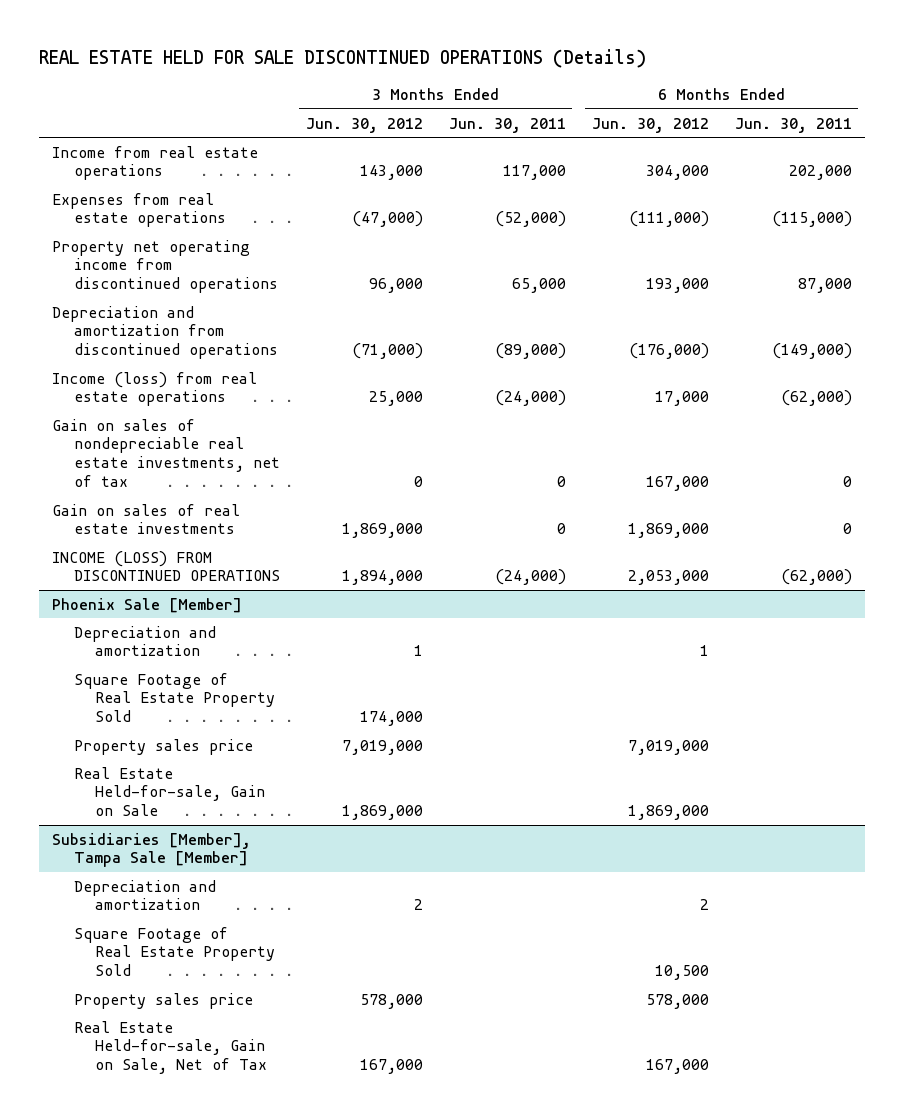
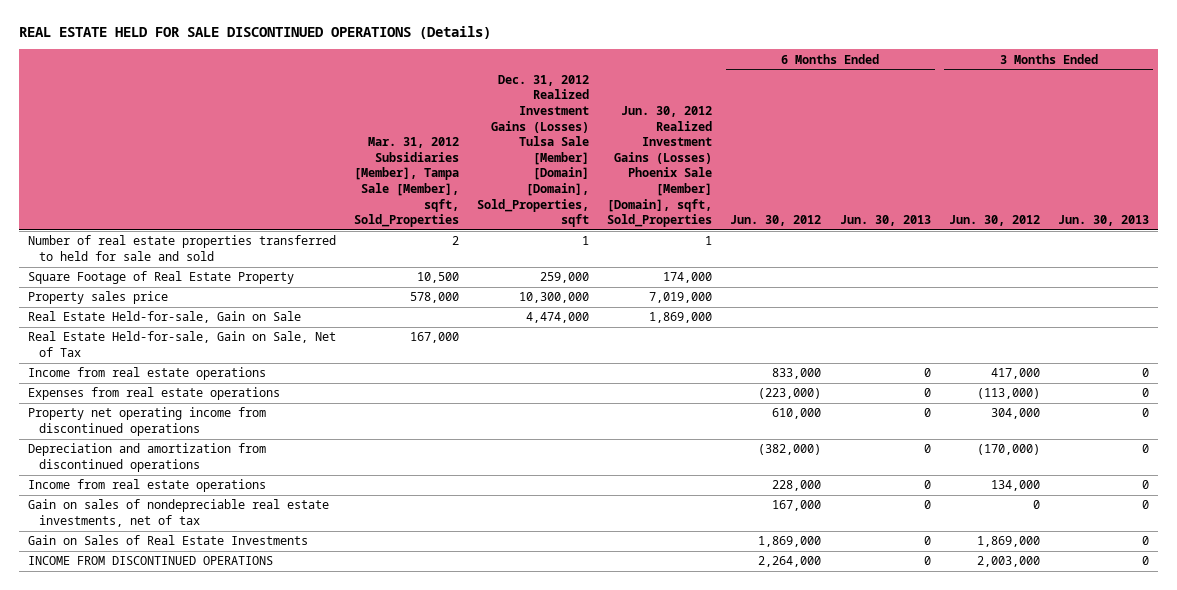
- | 3 Months Ended Jun. 30, 2012 | 3 Months Ended Jun. 30, 2011 | 6 Months Ended Jun. 30, 2012 | 6 Months Ended Jun. 30, 2011
+ | Mar. 31, 2012 Subsidiaries [Member], Tampa Sale [Member], sqft, Sold_Properties | Dec. 31, 2012 Realized Investment Gains (Losses) Tulsa Sale [Member] [Domain] [Domain], Sold_Properties, sqft | Jun. 30, 2012 Realized Investment Gains (Losses) Phoenix Sale [Member] [Domain], sqft, Sold_Properties | 6 Months Ended Jun. 30, 2012 | 6 Months Ended Jun. 30, 2013 | 3 Months Ended Jun. 30, 2012 | 3 Months Ended Jun. 30, 2013
- Income from real estate operations | 143,000 | 117,000 | 304,000 | 202,000
- Expenses from real estate operations | (47,000) | (52,000) | (111,000) | (115,000)
- Property net operating income from discontinued operations | 96,000 | 65,000 | 193,000 | 87,000
- Depreciation and amortization from discontinued operations | (71,000) | (89,000) | (176,000) | (149,000)
- Income (loss) from real estate operations | 25,000 | (24,000) | 17,000 | (62,000)
+ Number of real estate properties transferred to held for sale and sold | 2 | 1 | 1 | | | |
+ Square Footage of Real Estate Property | 10,500 | 259,000 | 174,000 | | | |
+ Property sales price | 578,000 | 10,300,000 | 7,019,000 | | | |
+ Real Estate Held-for-sale, Gain on Sale | | 4,474,000 | 1,869,000 | | | |
+ Real Estate Held-for-sale, Gain on Sale, Net of Tax | 167,000 | | | | | |
+ Income from real estate operations | | | | 833,000 | 0 | 417,000 | 0
+ Expenses from real estate operations | | | | (223,000) | 0 | (113,000) | 0
+ Property net operating income from discontinued operations | | | | 610,000 | 0 | 304,000 | 0
+ Depreciation and amortization from discontinued operations | | | | (382,000) | 0 | (170,000) | 0
+ Income from real estate operations | | | | 228,000 | 0 | 134,000 | 0
- Gain on sales of real estate investments | 1,869,000 | 0 | 1,869,000 | 0
- INCOME (LOSS) FROM DISCONTINUED OPERATIONS | 1,894,000 | (24,000) | 2,053,000 | (62,000)
- Phoenix Sale [Member]
- Depreciation and amortization | 1 | | 1 |
- Square Footage of Real Estate Property Sold | 174,000 | | |
- Property sales price | 7,019,000 | | 7,019,000 |
- Real Estate Held-for-sale, Gain on Sale | 1,869,000 | | 1,869,000 |
- Subsidiaries [Member], Tampa Sale [Member]
- Depreciation and amortization | 2 | | 2 |
- Square Footage of Real Estate Property Sold | | | 10,500 |
- Property sales price | 578,000 | | 578,000 |
- Real Estate Held-for-sale, Gain on Sale, Net of Tax | 167,000 | | 167,000 |
+ Gain on Sales of Real Estate Investments | | | | 1,869,000 | 0 | 1,869,000 | 0
+ INCOME FROM DISCONTINUED OPERATIONS | | | | 2,264,000 | 0 | 2,003,000 | 0

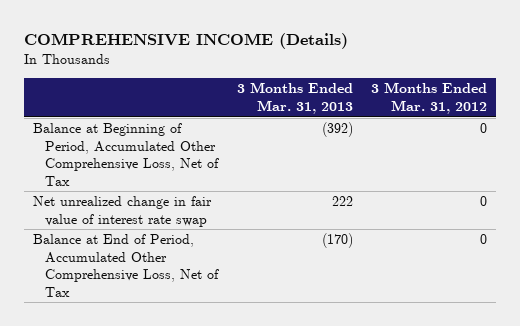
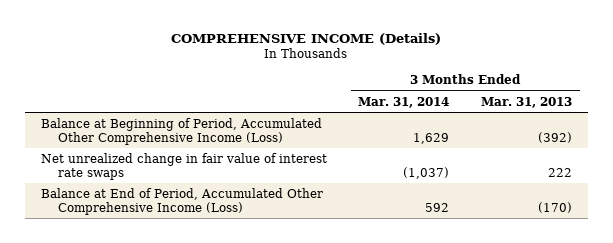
- | 3 Months Ended Mar. 31, 2013 | 3 Months Ended Mar. 31, 2012
+ | 3 Months Ended Mar. 31, 2014 | 3 Months Ended Mar. 31, 2013
- Balance at Beginning of Period, Accumulated Other Comprehensive Loss, Net of Tax | (392) | 0
- Net unrealized change in fair value of interest rate swap | 222 | 0
- Balance at End of Period, Accumulated Other Comprehensive Loss, Net of Tax | (170) | 0
+ Balance at Beginning of Period, Accumulated Other Comprehensive Income (Loss) | 1,629 | (392)
+ Net unrealized change in fair value of interest rate swaps | (1,037) | 222
+ Balance at End of Period, Accumulated Other Comprehensive Income (Loss) | 592 | (170)

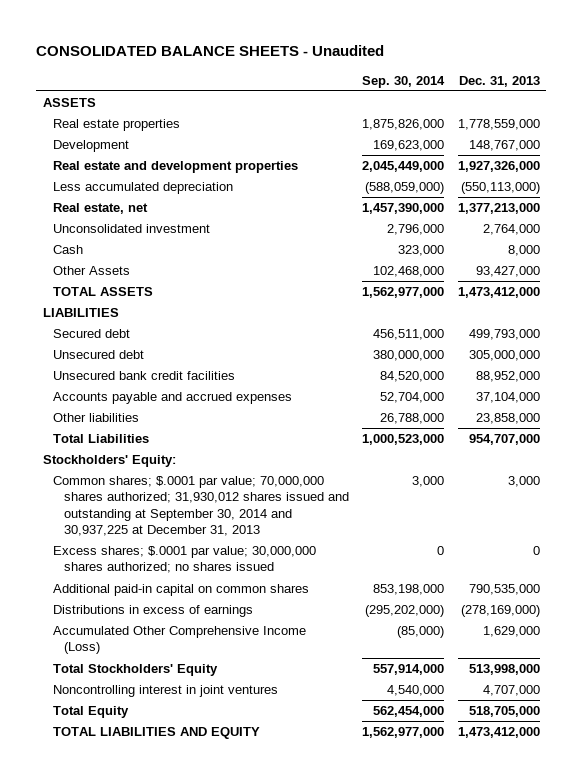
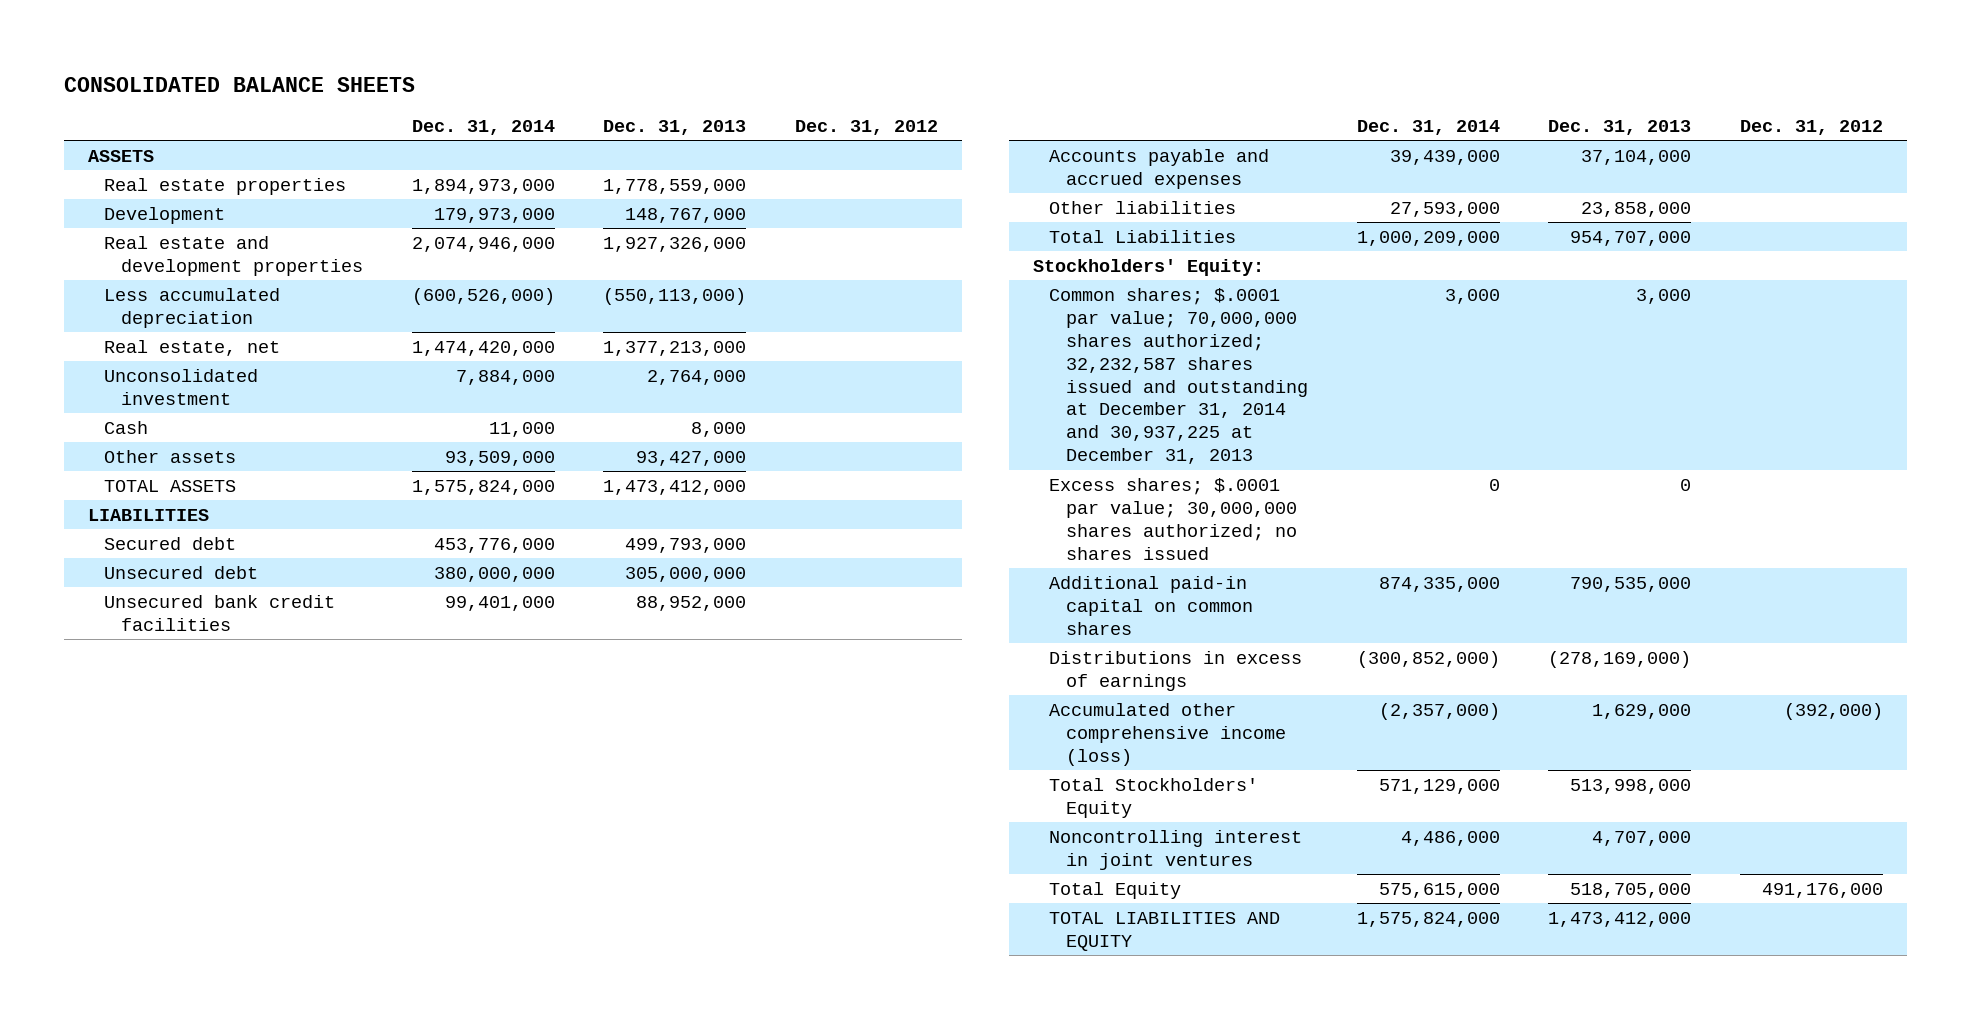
- CONSOLIDATED BALANCE SHEETS - Unaudited
+ CONSOLIDATED BALANCE SHEETS
- | Sep. 30, 2014 | Dec. 31, 2013
+ | Dec. 31, 2014 | Dec. 31, 2013 | Dec. 31, 2012
- Other Assets | 102,468,000 | 93,427,000
+ Other assets | 93,509,000 | 93,427,000 |
- Common shares; $.0001 par value; 70,000,000 shares authorized; 31,930,012 shares issued and outstanding at September 30, 2014 and 30,937,225 at December 31, 2013 | 3,000 | 3,000
+ Common shares; $.0001 par value; 70,000,000 shares authorized; 32,232,587 shares issued and outstanding at December 31, 2014 and 30,937,225 at December 31, 2013 | 3,000 | 3,000 |
- Accumulated Other Comprehensive Income (Loss) | (85,000) | 1,629,000
+ Accumulated other comprehensive income (loss) | (2,357,000) | 1,629,000 | (392,000)

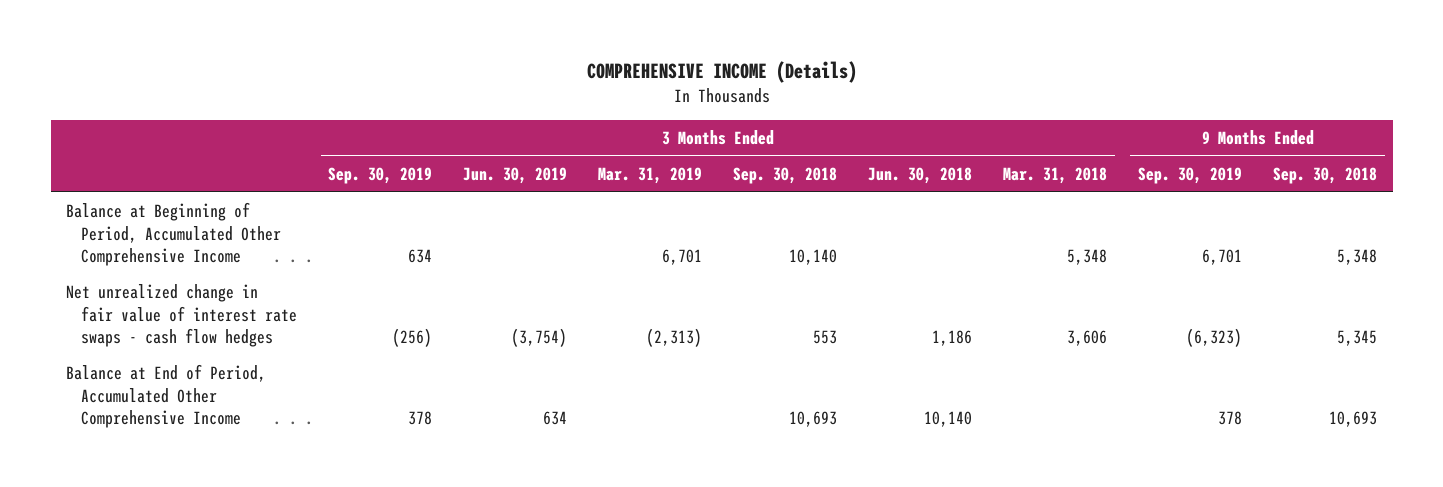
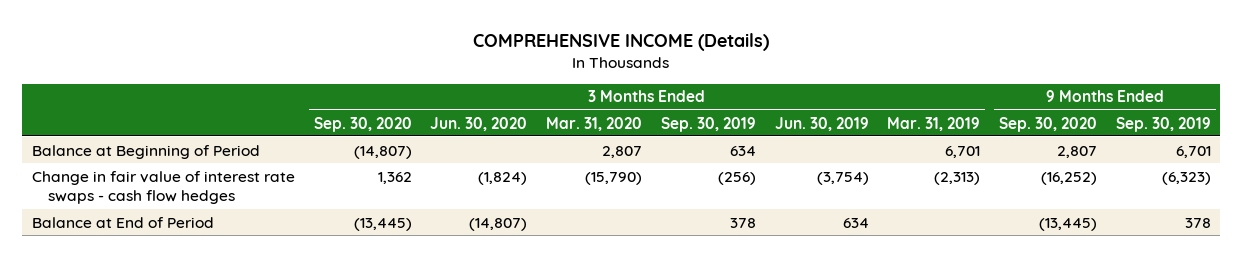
- | 3 Months Ended Sep. 30, 2019 | 3 Months Ended Jun. 30, 2019 | 3 Months Ended Mar. 31, 2019 | 3 Months Ended Sep. 30, 2018 | 3 Months Ended Jun. 30, 2018 | 3 Months Ended Mar. 31, 2018 | 9 Months Ended Sep. 30, 2019 | 9 Months Ended Sep. 30, 2018
+ | 3 Months Ended Sep. 30, 2020 | 3 Months Ended Jun. 30, 2020 | 3 Months Ended Mar. 31, 2020 | 3 Months Ended Sep. 30, 2019 | 3 Months Ended Jun. 30, 2019 | 3 Months Ended Mar. 31, 2019 | 9 Months Ended Sep. 30, 2020 | 9 Months Ended Sep. 30, 2019
- Balance at Beginning of Period, Accumulated Other Comprehensive Income | 634 | | 6,701 | 10,140 | | 5,348 | 6,701 | 5,348
- Net unrealized change in fair value of interest rate swaps - cash flow hedges | (256) | (3,754) | (2,313) | 553 | 1,186 | 3,606 | (6,323) | 5,345
- Balance at End of Period, Accumulated Other Comprehensive Income | 378 | 634 | | 10,693 | 10,140 | | 378 | 10,693
+ Balance at Beginning of Period | (14,807) | | 2,807 | 634 | | 6,701 | 2,807 | 6,701
+ Change in fair value of interest rate swaps - cash flow hedges | 1,362 | (1,824) | (15,790) | (256) | (3,754) | (2,313) | (16,252) | (6,323)
+ Balance at End of Period | (13,445) | (14,807) | | 378 | 634 | | (13,445) | 378

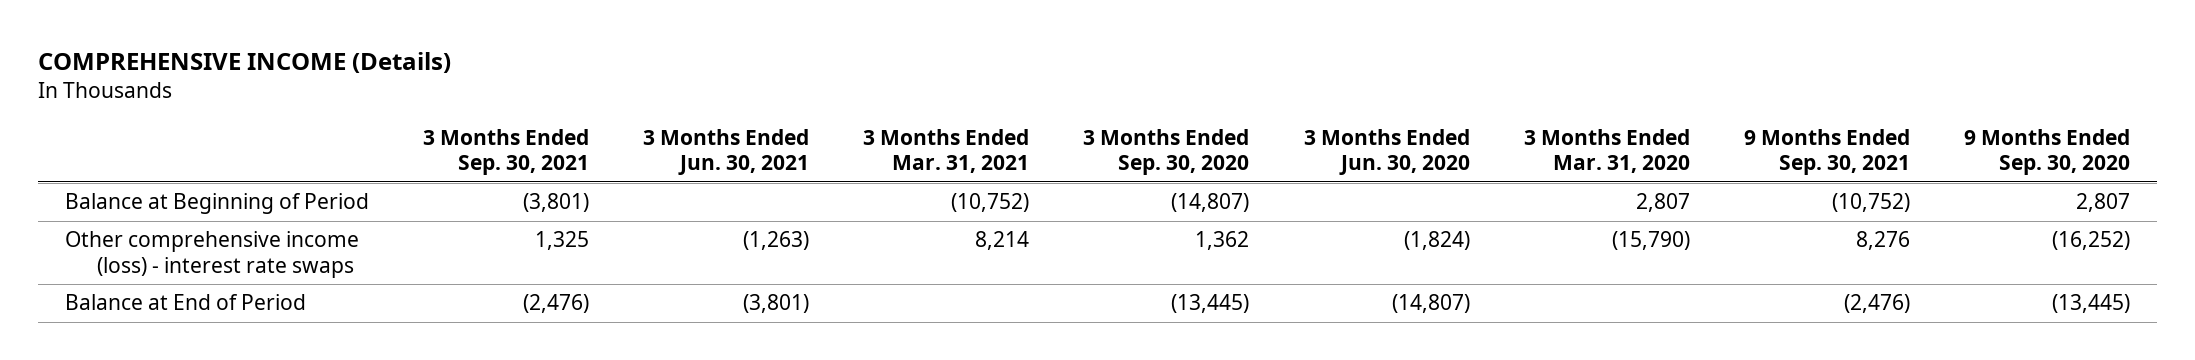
- | 3 Months Ended Sep. 30, 2020 | 3 Months Ended Jun. 30, 2020 | 3 Months Ended Mar. 31, 2020 | 3 Months Ended Sep. 30, 2019 | 3 Months Ended Jun. 30, 2019 | 3 Months Ended Mar. 31, 2019 | 9 Months Ended Sep. 30, 2020 | 9 Months Ended Sep. 30, 2019
+ | 3 Months Ended Sep. 30, 2021 | 3 Months Ended Jun. 30, 2021 | 3 Months Ended Mar. 31, 2021 | 3 Months Ended Sep. 30, 2020 | 3 Months Ended Jun. 30, 2020 | 3 Months Ended Mar. 31, 2020 | 9 Months Ended Sep. 30, 2021 | 9 Months Ended Sep. 30, 2020
- Change in fair value of interest rate swaps - cash flow hedges | 1,362 | (1,824) | (15,790) | (256) | (3,754) | (2,313) | (16,252) | (6,323)
+ Other comprehensive income (loss) - interest rate swaps | 1,325 | (1,263) | 8,214 | 1,362 | (1,824) | (15,790) | 8,276 | (16,252)

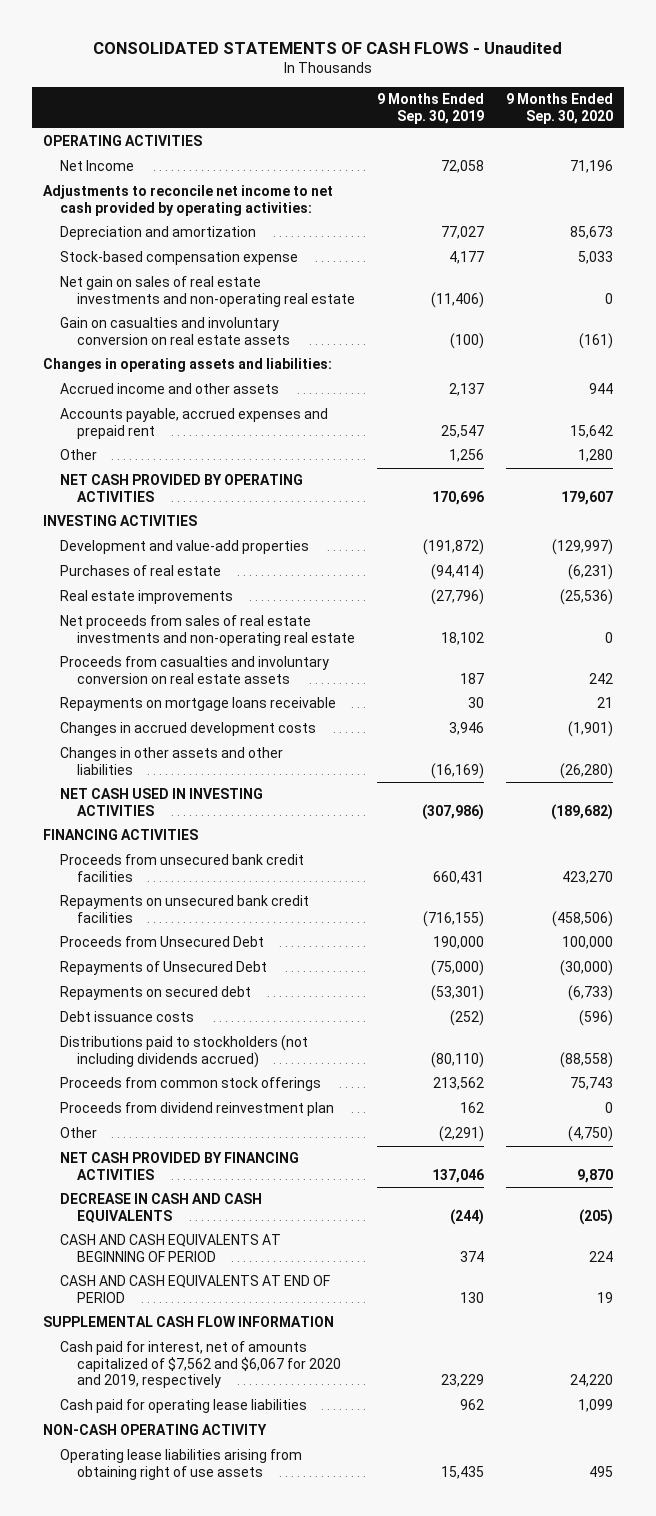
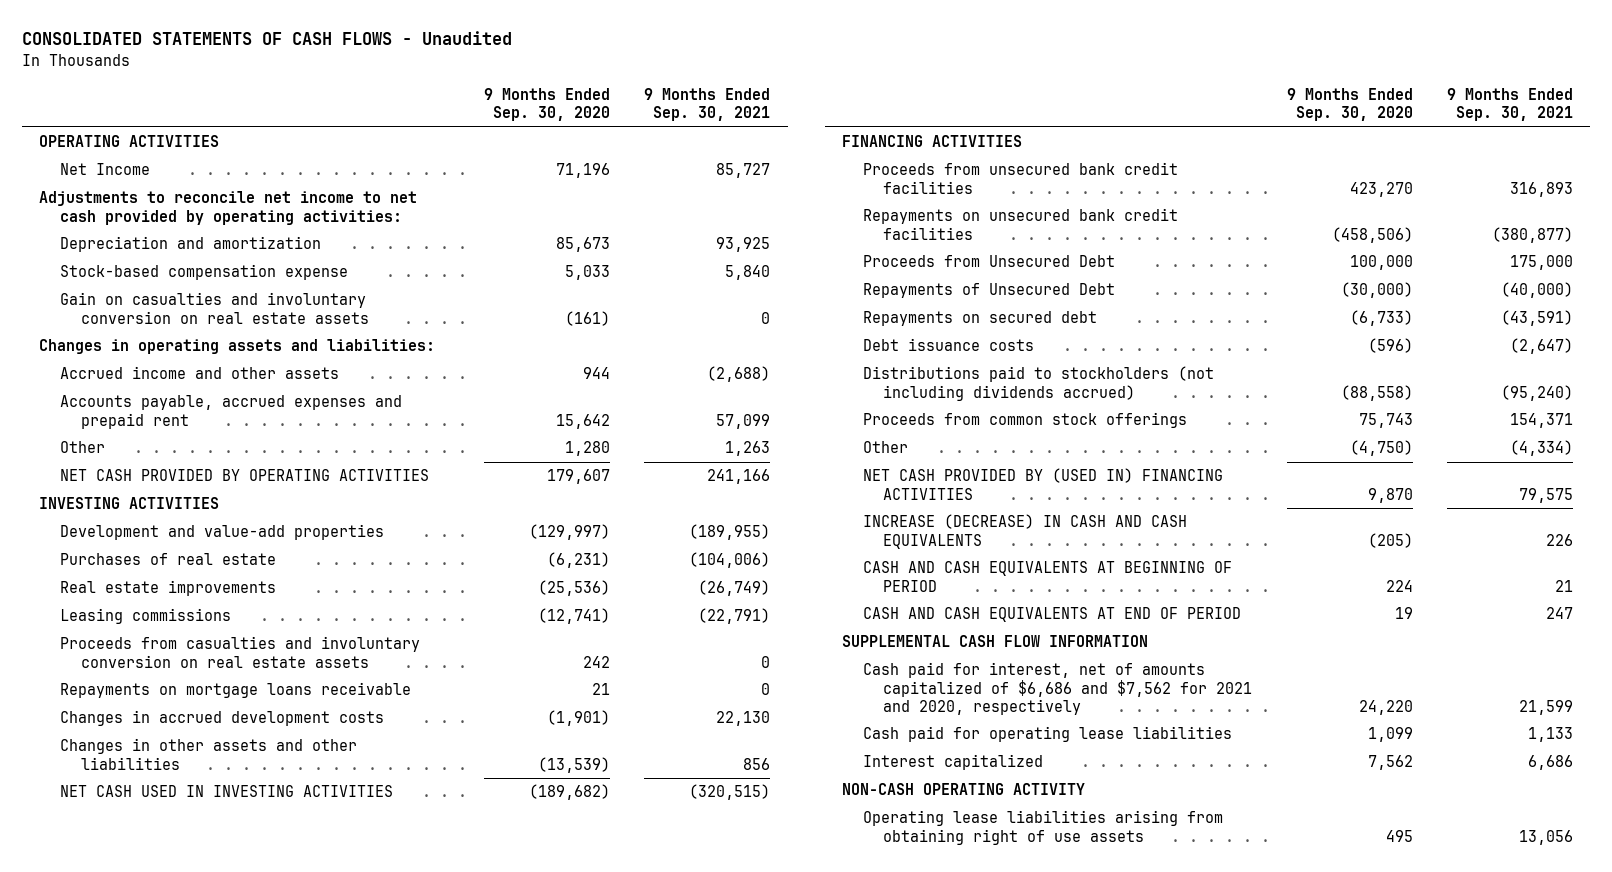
- | 9 Months Ended Sep. 30, 2019 | 9 Months Ended Sep. 30, 2020
+ | 9 Months Ended Sep. 30, 2020 | 9 Months Ended Sep. 30, 2021
- Net gain on sales of real estate investments and non-operating real estate | (11,406) | 0
- Net proceeds from sales of real estate investments and non-operating real estate | 18,102 | 0
+ Leasing commissions | (12,741) | (22,791)
- Changes in other assets and other liabilities | (16,169) | (26,280)
+ Changes in other assets and other liabilities | (13,539) | 856
- Proceeds from dividend reinvestment plan | 162 | 0
- NET CASH PROVIDED BY FINANCING ACTIVITIES | 137,046 | 9,870
- DECREASE IN CASH AND CASH EQUIVALENTS | (244) | (205)
+ NET CASH PROVIDED BY (USED IN) FINANCING ACTIVITIES | 9,870 | 79,575
+ INCREASE (DECREASE) IN CASH AND CASH EQUIVALENTS | (205) | 226
- Cash paid for interest, net of amounts capitalized of $7,562 and $6,067 for 2020 and 2019, respectively | 23,229 | 24,220
+ Cash paid for interest, net of amounts capitalized of $6,686 and $7,562 for 2021 and 2020, respectively | 24,220 | 21,599
+ Interest capitalized | 7,562 | 6,686

